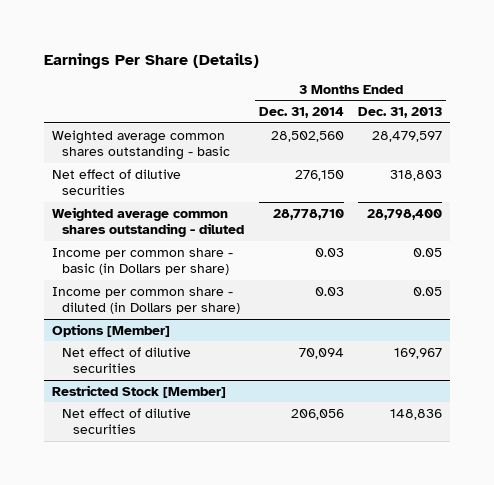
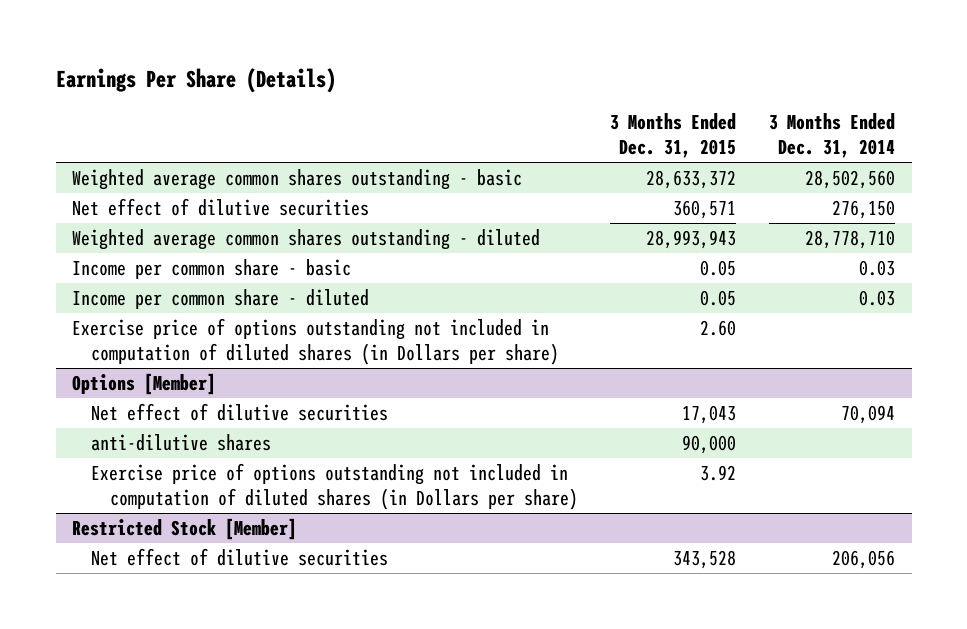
- | 3 Months Ended Dec. 31, 2014 | 3 Months Ended Dec. 31, 2013
+ | 3 Months Ended Dec. 31, 2015 | 3 Months Ended Dec. 31, 2014
- Income per common share - basic (in Dollars per share) | 0.03 | 0.05
- Income per common share - diluted (in Dollars per share) | 0.03 | 0.05
+ Income per common share - basic | 0.05 | 0.03
+ Income per common share - diluted | 0.05 | 0.03
+ Exercise price of options outstanding not included in computation of diluted shares (in Dollars per share) | 2.60 |
@ Options [Member]
+ anti-dilutive shares | 90,000 |
+ Exercise price of options outstanding not included in computation of diluted shares (in Dollars per share) | 3.92 |

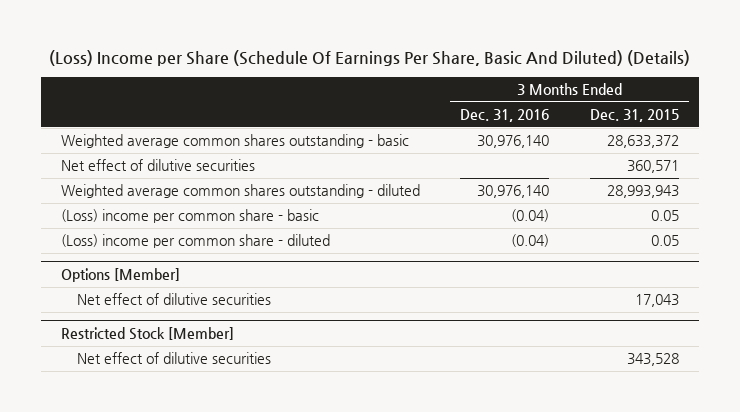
- Earnings Per Share (Details)
+ (Loss) Income per Share (Schedule Of Earnings Per Share, Basic And Diluted) (Details)
- | 3 Months Ended Dec. 31, 2015 | 3 Months Ended Dec. 31, 2014
+ | 3 Months Ended Dec. 31, 2016 | 3 Months Ended Dec. 31, 2015
- Income per common share - basic | 0.05 | 0.03
- Income per common share - diluted | 0.05 | 0.03
- Exercise price of options outstanding not included in computation of diluted shares (in Dollars per share) | 2.60 |
+ (Loss) income per common share - basic | (0.04) | 0.05
+ (Loss) income per common share - diluted | (0.04) | 0.05
@ Options [Member]
- anti-dilutive shares | 90,000 |
- Exercise price of options outstanding not included in computation of diluted shares (in Dollars per share) | 3.92 |

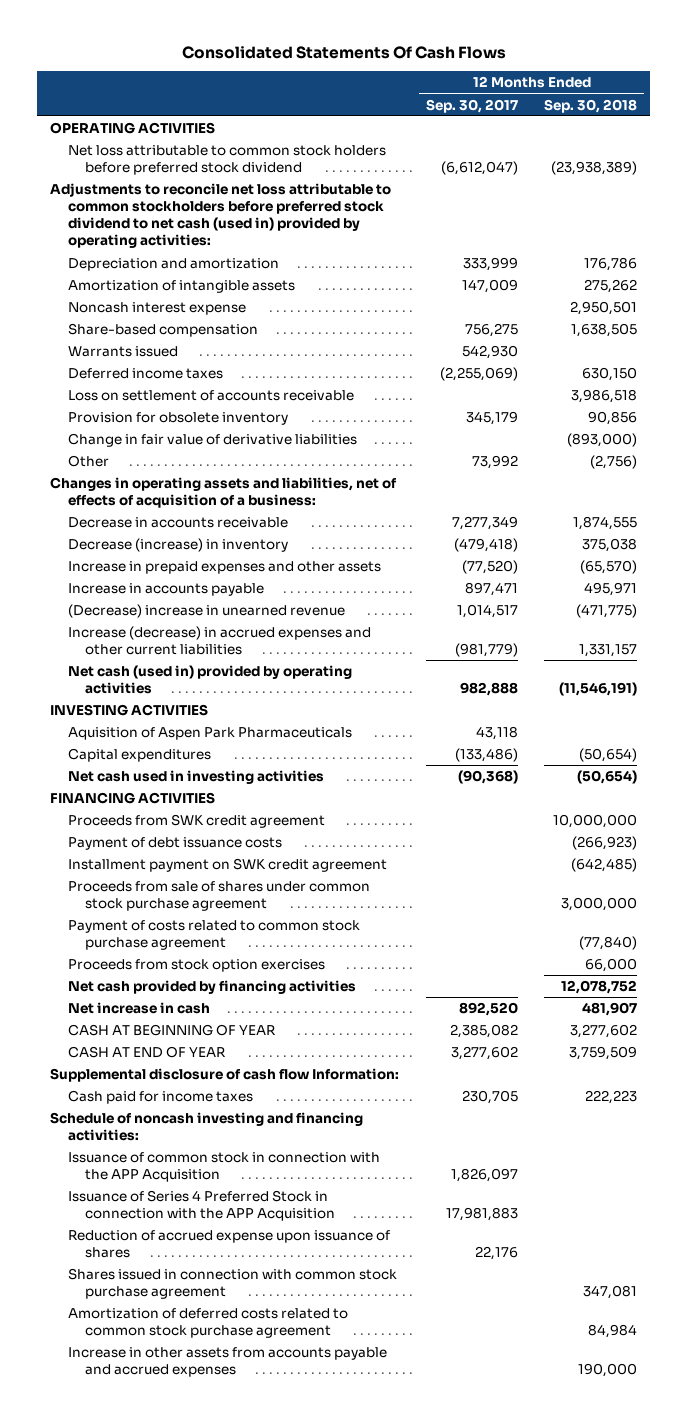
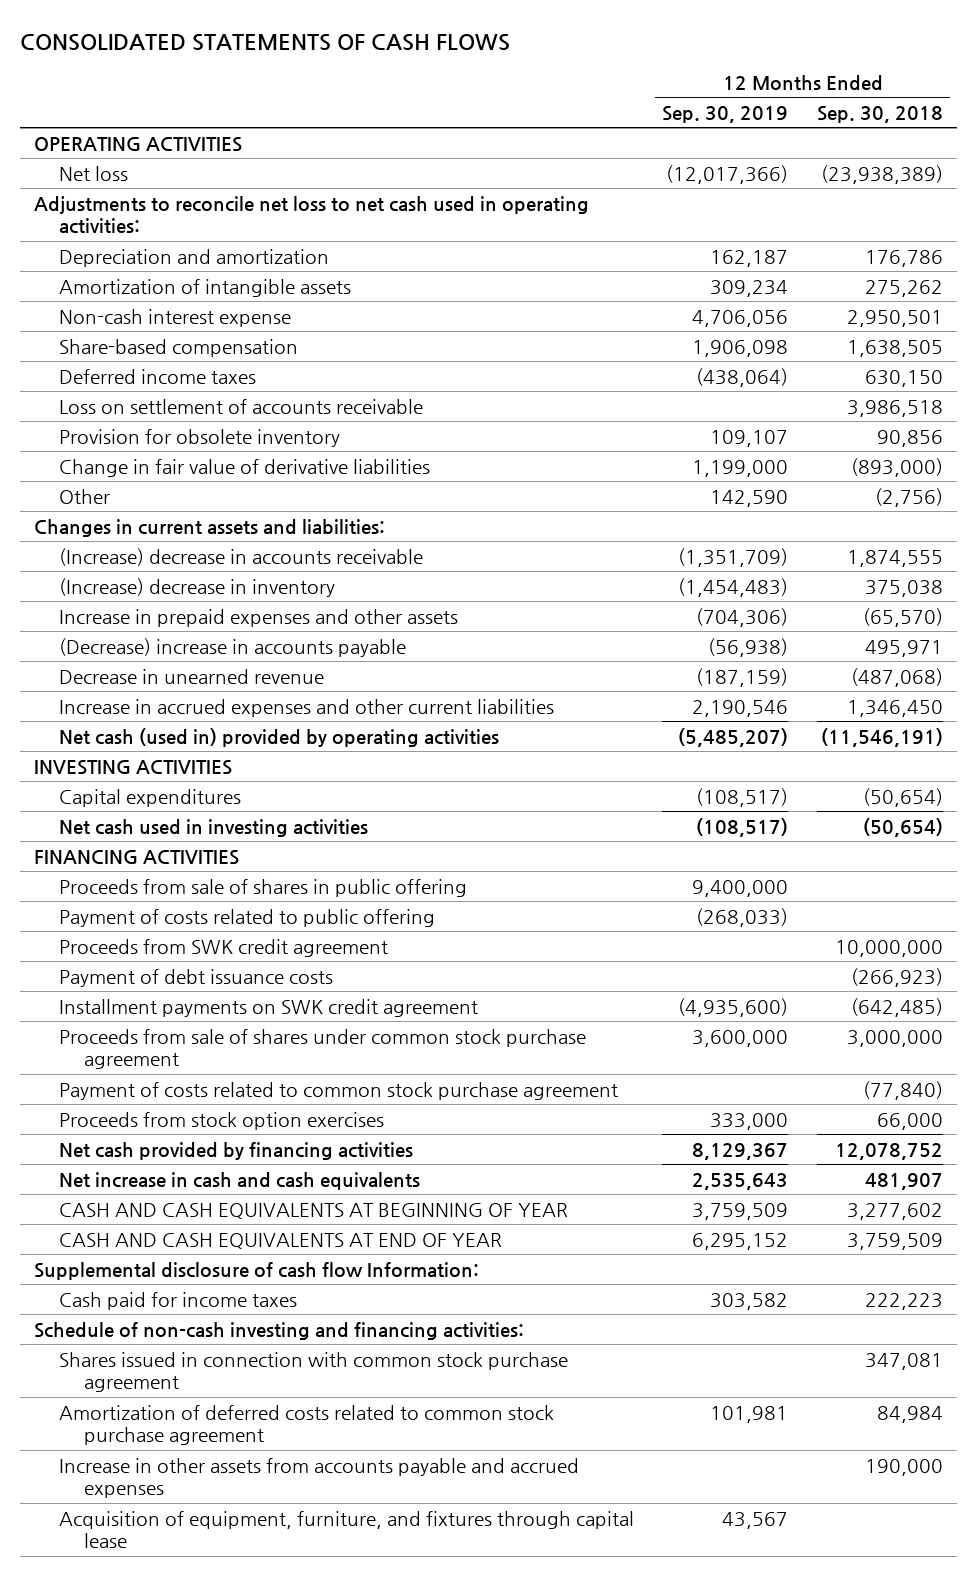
- Consolidated Statements Of Cash Flows
+ CONSOLIDATED STATEMENTS OF CASH FLOWS
- | 12 Months Ended Sep. 30, 2017 | 12 Months Ended Sep. 30, 2018
+ | 12 Months Ended Sep. 30, 2019 | 12 Months Ended Sep. 30, 2018
- Net loss attributable to common stock holders before preferred stock dividend | (6,612,047) | (23,938,389)
- Adjustments to reconcile net loss attributable to common stockholders before preferred stock dividend to net cash (used in) provided by operating activities:
+ Net loss | (12,017,366) | (23,938,389)
+ Adjustments to reconcile net loss to net cash used in operating activities:
- Noncash interest expense | | 2,950,501
+ Non-cash interest expense | 4,706,056 | 2,950,501
- Warrants issued | 542,930 |
- Changes in operating assets and liabilities, net of effects of acquisition of a business:
- Decrease in accounts receivable | 7,277,349 | 1,874,555
- Decrease (increase) in inventory | (479,418) | 375,038
+ Changes in current assets and liabilities:
+ (Increase) decrease in accounts receivable | (1,351,709) | 1,874,555
+ (Increase) decrease in inventory | (1,454,483) | 375,038
- Increase in accounts payable | 897,471 | 495,971
- (Decrease) increase in unearned revenue | 1,014,517 | (471,775)
- Increase (decrease) in accrued expenses and other current liabilities | (981,779) | 1,331,157
+ (Decrease) increase in accounts payable | (56,938) | 495,971
+ Decrease in unearned revenue | (187,159) | (487,068)
+ Increase in accrued expenses and other current liabilities | 2,190,546 | 1,346,450
- Aquisition of Aspen Park Pharmaceuticals | 43,118 |
+ Proceeds from sale of shares in public offering | 9,400,000 |
+ Payment of costs related to public offering | (268,033) |
- Installment payment on SWK credit agreement | | (642,485)
+ Installment payments on SWK credit agreement | (4,935,600) | (642,485)
- Net increase in cash | 892,520 | 481,907
- CASH AT BEGINNING OF YEAR | 2,385,082 | 3,277,602
- CASH AT END OF YEAR | 3,277,602 | 3,759,509
+ Net increase in cash and cash equivalents | 2,535,643 | 481,907
+ CASH AND CASH EQUIVALENTS AT BEGINNING OF YEAR | 3,759,509 | 3,277,602
+ CASH AND CASH EQUIVALENTS AT END OF YEAR | 6,295,152 | 3,759,509
- Schedule of noncash investing and financing activities:
- Issuance of common stock in connection with the APP Acquisition | 1,826,097 |
- Issuance of Series 4 Preferred Stock in connection with the APP Acquisition | 17,981,883 |
- Reduction of accrued expense upon issuance of shares | 22,176 |
+ Schedule of non-cash investing and financing activities:
+ Acquisition of equipment, furniture, and fixtures through capital lease | 43,567 |

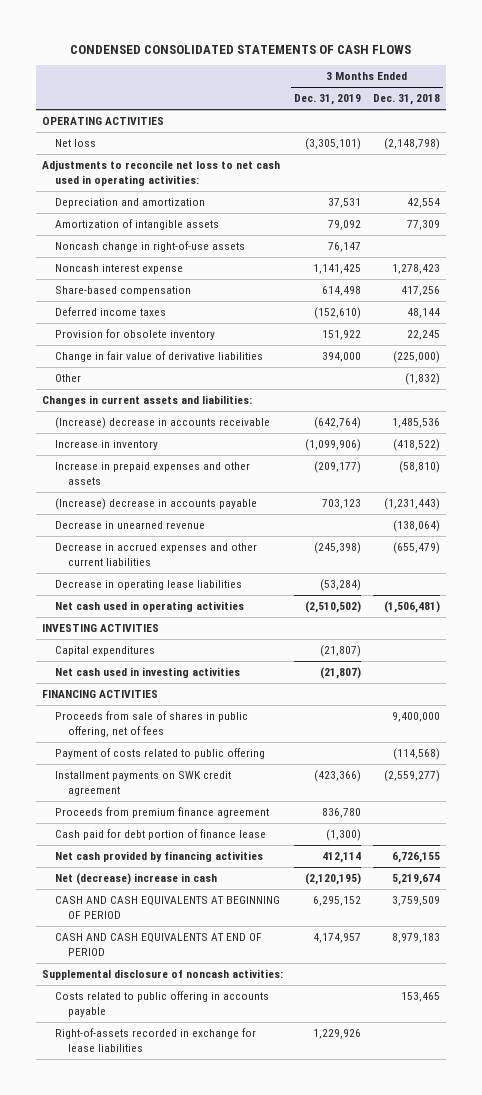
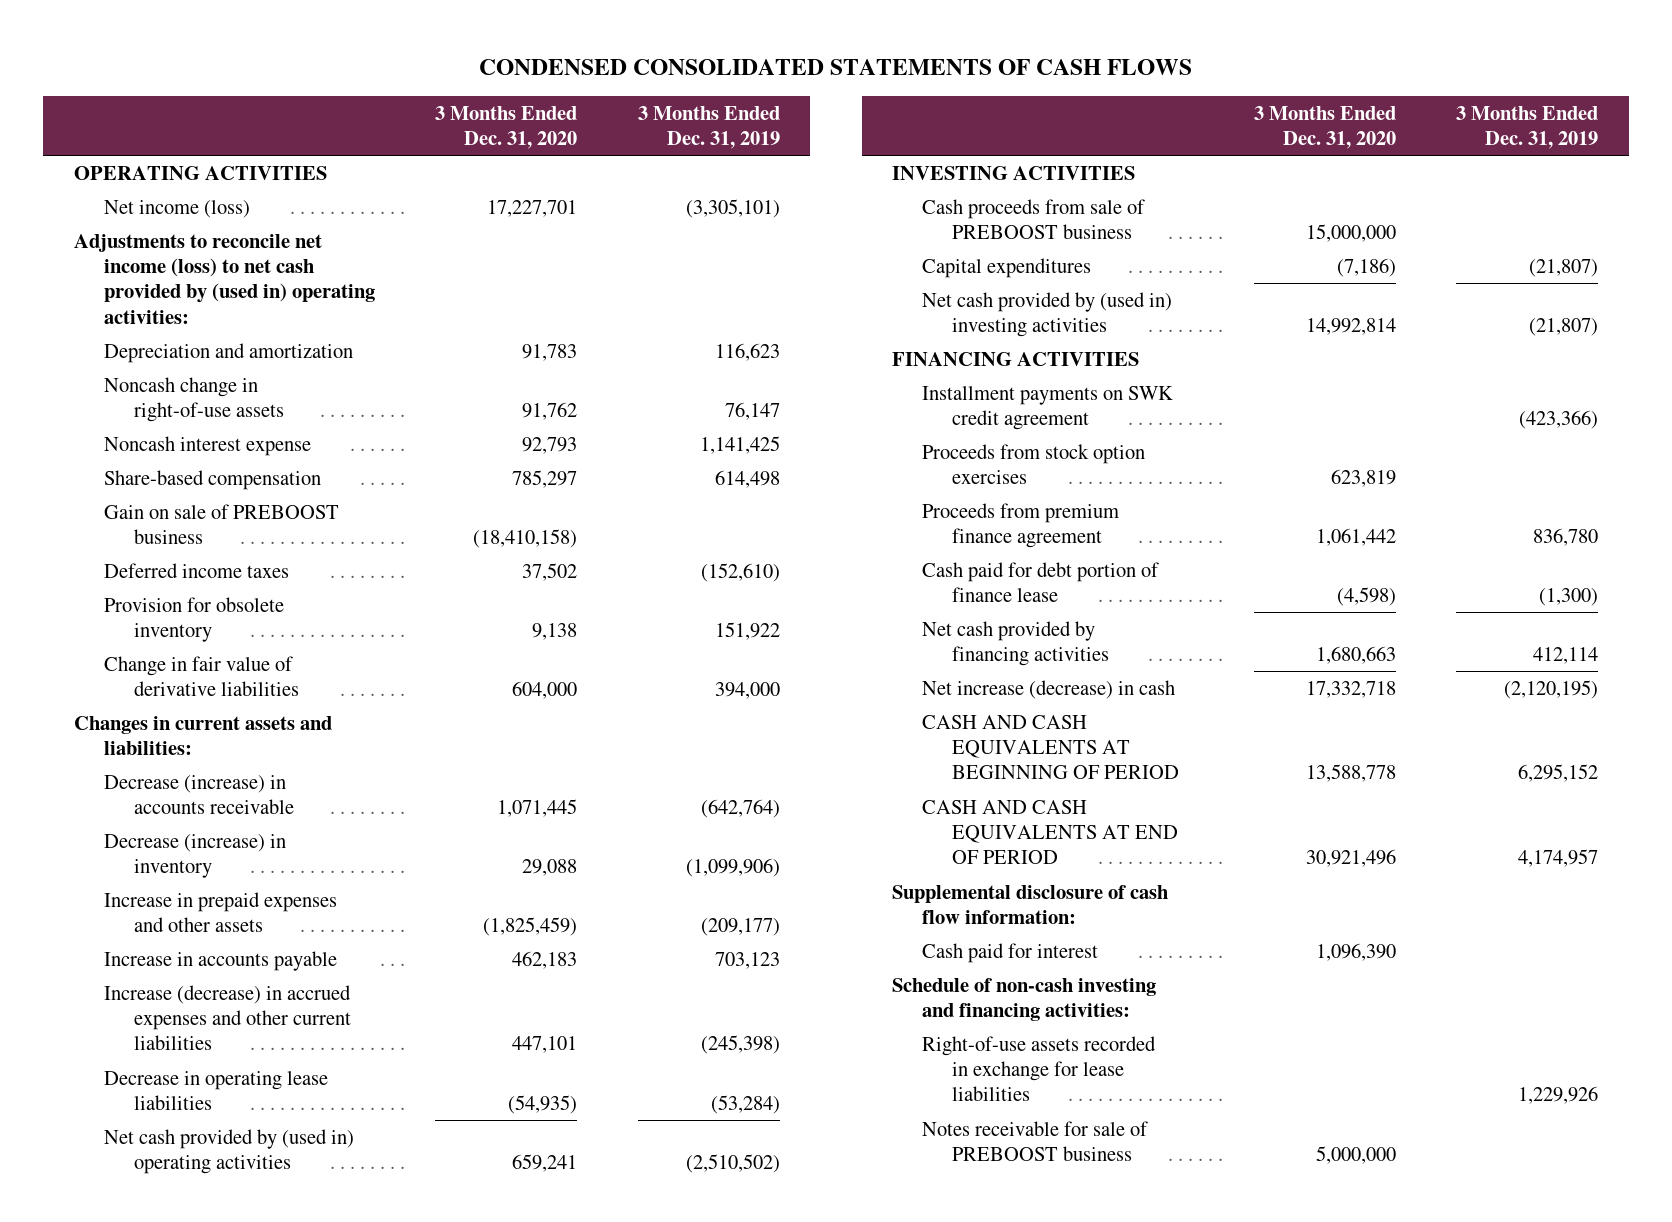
- | 3 Months Ended Dec. 31, 2019 | 3 Months Ended Dec. 31, 2018
+ | 3 Months Ended Dec. 31, 2020 | 3 Months Ended Dec. 31, 2019
- Net loss | (3,305,101) | (2,148,798)
- Adjustments to reconcile net loss to net cash used in operating activities:
- Depreciation and amortization | 37,531 | 42,554
- Amortization of intangible assets | 79,092 | 77,309
+ Net income (loss) | 17,227,701 | (3,305,101)
+ Adjustments to reconcile net income (loss) to net cash provided by (used in) operating activities:
+ Depreciation and amortization | 91,783 | 116,623
+ Gain on sale of PREBOOST business | (18,410,158) |
- Other | | (1,832)
- (Increase) decrease in accounts receivable | (642,764) | 1,485,536
- Increase in inventory | (1,099,906) | (418,522)
+ Decrease (increase) in accounts receivable | 1,071,445 | (642,764)
+ Decrease (increase) in inventory | 29,088 | (1,099,906)
- (Increase) decrease in accounts payable | 703,123 | (1,231,443)
- Decrease in unearned revenue | | (138,064)
- Decrease in accrued expenses and other current liabilities | (245,398) | (655,479)
+ Increase in accounts payable | 462,183 | 703,123
+ Increase (decrease) in accrued expenses and other current liabilities | 447,101 | (245,398)
- Net cash used in operating activities | (2,510,502) | (1,506,481)
+ Net cash provided by (used in) operating activities | 659,241 | (2,510,502)
+ Cash proceeds from sale of PREBOOST business | 15,000,000 |
- Net cash used in investing activities | (21,807) |
+ Net cash provided by (used in) investing activities | 14,992,814 | (21,807)
- Proceeds from sale of shares in public offering, net of fees | | 9,400,000
- Payment of costs related to public offering | | (114,568)
+ Proceeds from stock option exercises | 623,819 |
- Net (decrease) increase in cash | (2,120,195) | 5,219,674
+ Net increase (decrease) in cash | 17,332,718 | (2,120,195)
- Supplemental disclosure of noncash activities:
- Costs related to public offering in accounts payable | | 153,465
- Right-of-assets recorded in exchange for lease liabilities | 1,229,926 |
+ Supplemental disclosure of cash flow information:
+ Cash paid for interest | 1,096,390 |
+ Schedule of non-cash investing and financing activities:
+ Right-of-use assets recorded in exchange for lease liabilities | | 1,229,926
+ Notes receivable for sale of PREBOOST business | 5,000,000 |

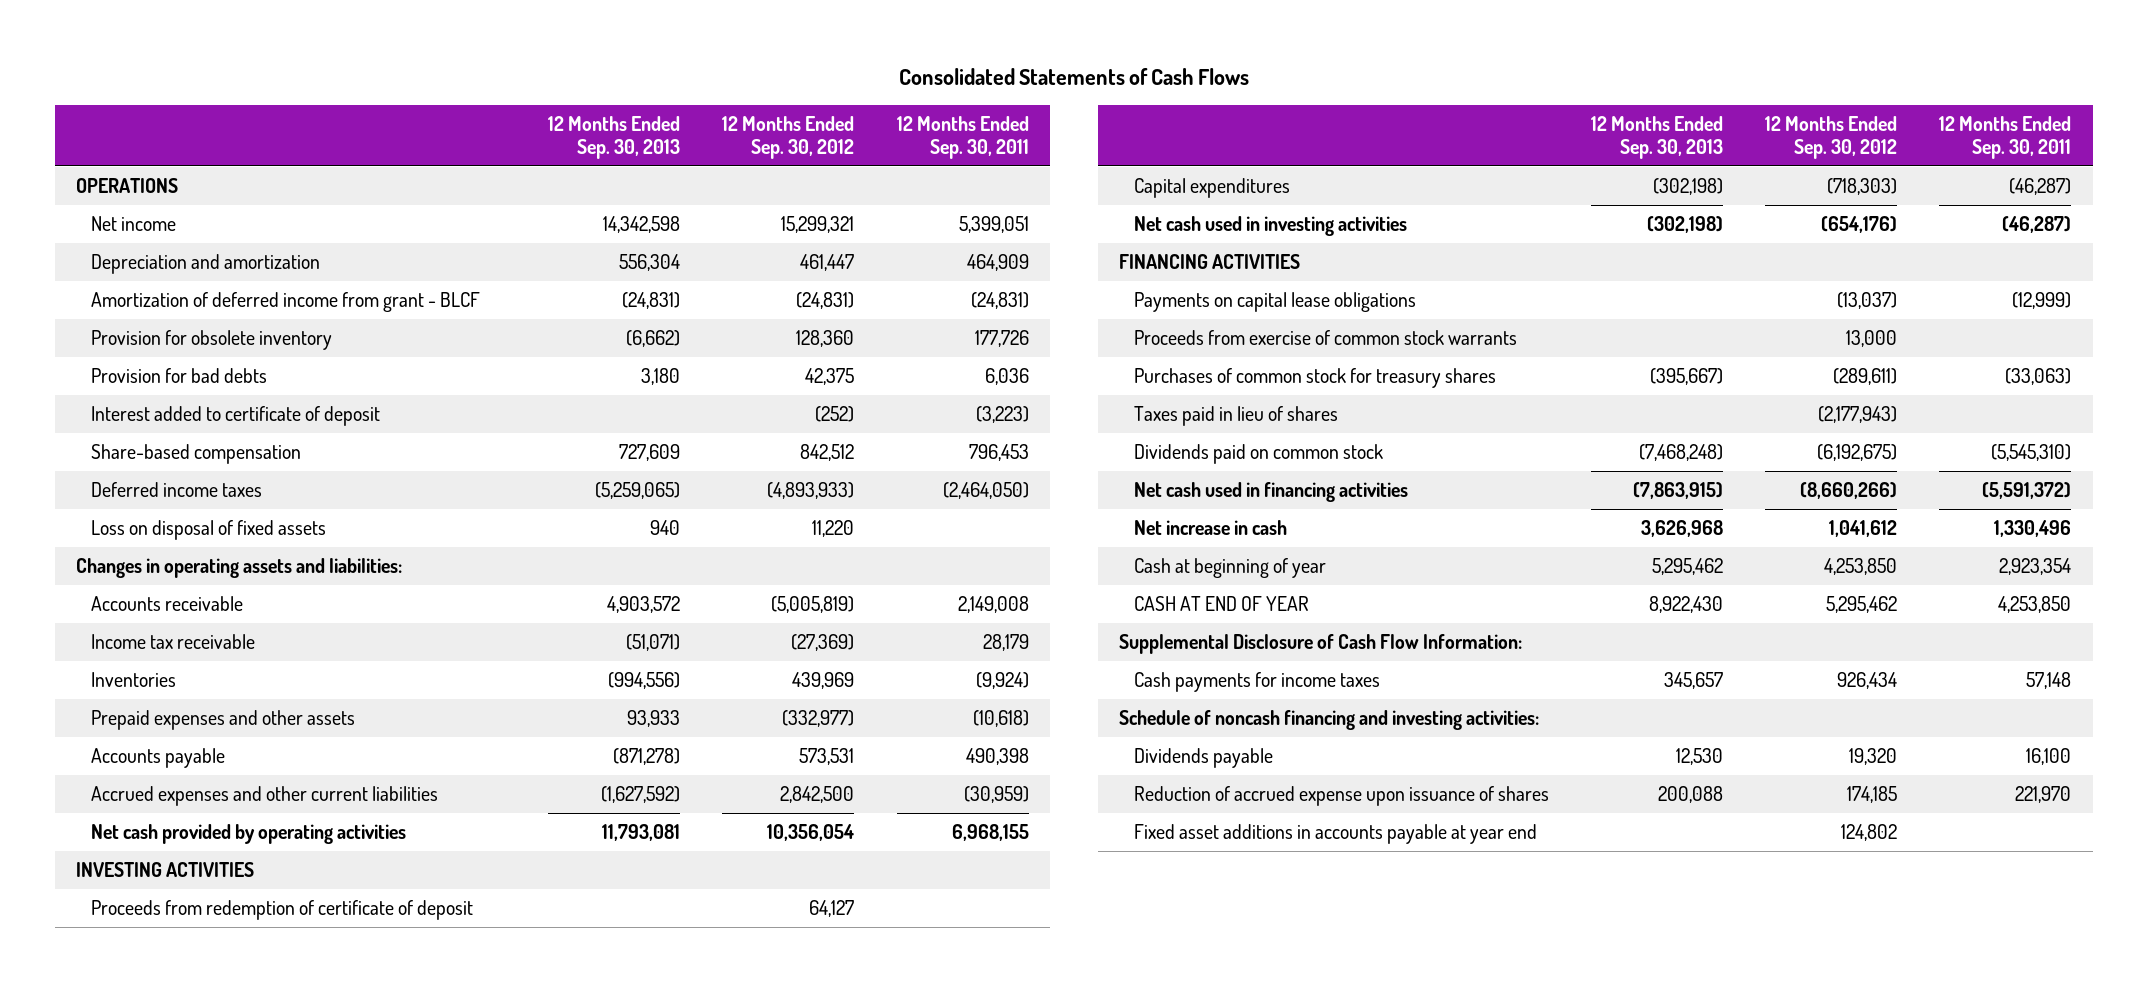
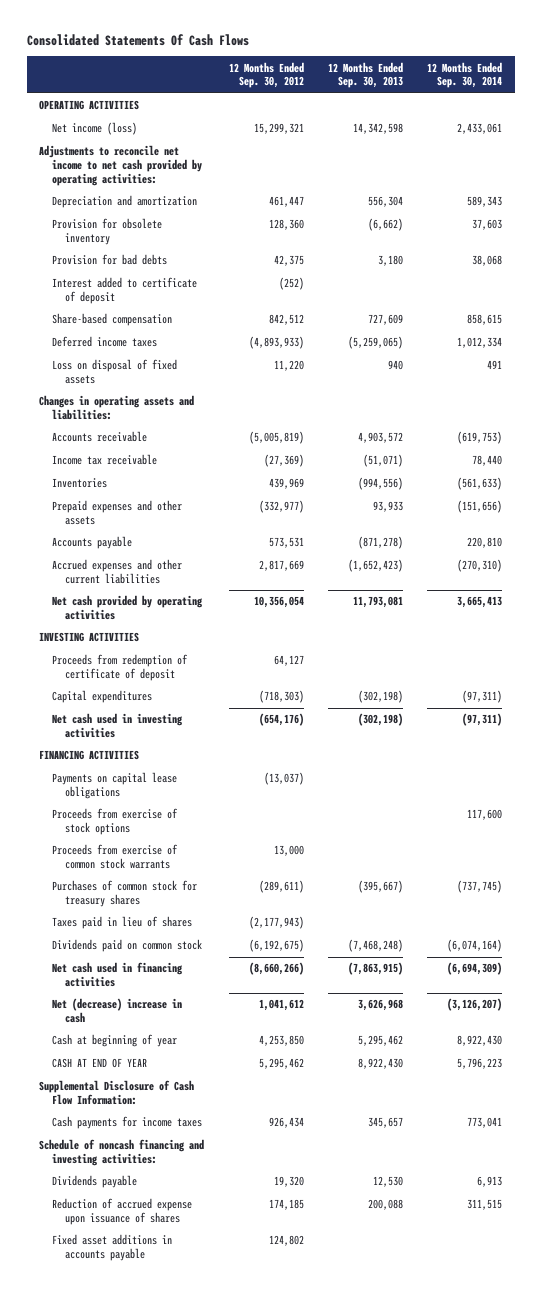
- Consolidated Statements of Cash Flows
+ Consolidated Statements Of Cash Flows
- | 12 Months Ended Sep. 30, 2013 | 12 Months Ended Sep. 30, 2012 | 12 Months Ended Sep. 30, 2011
+ | 12 Months Ended Sep. 30, 2012 | 12 Months Ended Sep. 30, 2013 | 12 Months Ended Sep. 30, 2014
- OPERATIONS
- Net income | 14,342,598 | 15,299,321 | 5,399,051
+ OPERATING ACTIVITIES
+ Net income (loss) | 15,299,321 | 14,342,598 | 2,433,061
+ Adjustments to reconcile net income to net cash provided by operating activities:
- Amortization of deferred income from grant - BLCF | (24,831) | (24,831) | (24,831)
- Accrued expenses and other current liabilities | (1,627,592) | 2,842,500 | (30,959)
+ Accrued expenses and other current liabilities | 2,817,669 | (1,652,423) | (270,310)
+ Proceeds from exercise of stock options | | | 117,600
- Net increase in cash | 3,626,968 | 1,041,612 | 1,330,496
+ Net (decrease) increase in cash | 1,041,612 | 3,626,968 | (3,126,207)
- Fixed asset additions in accounts payable at year end | | 124,802 |
+ Fixed asset additions in accounts payable | 124,802 | |

